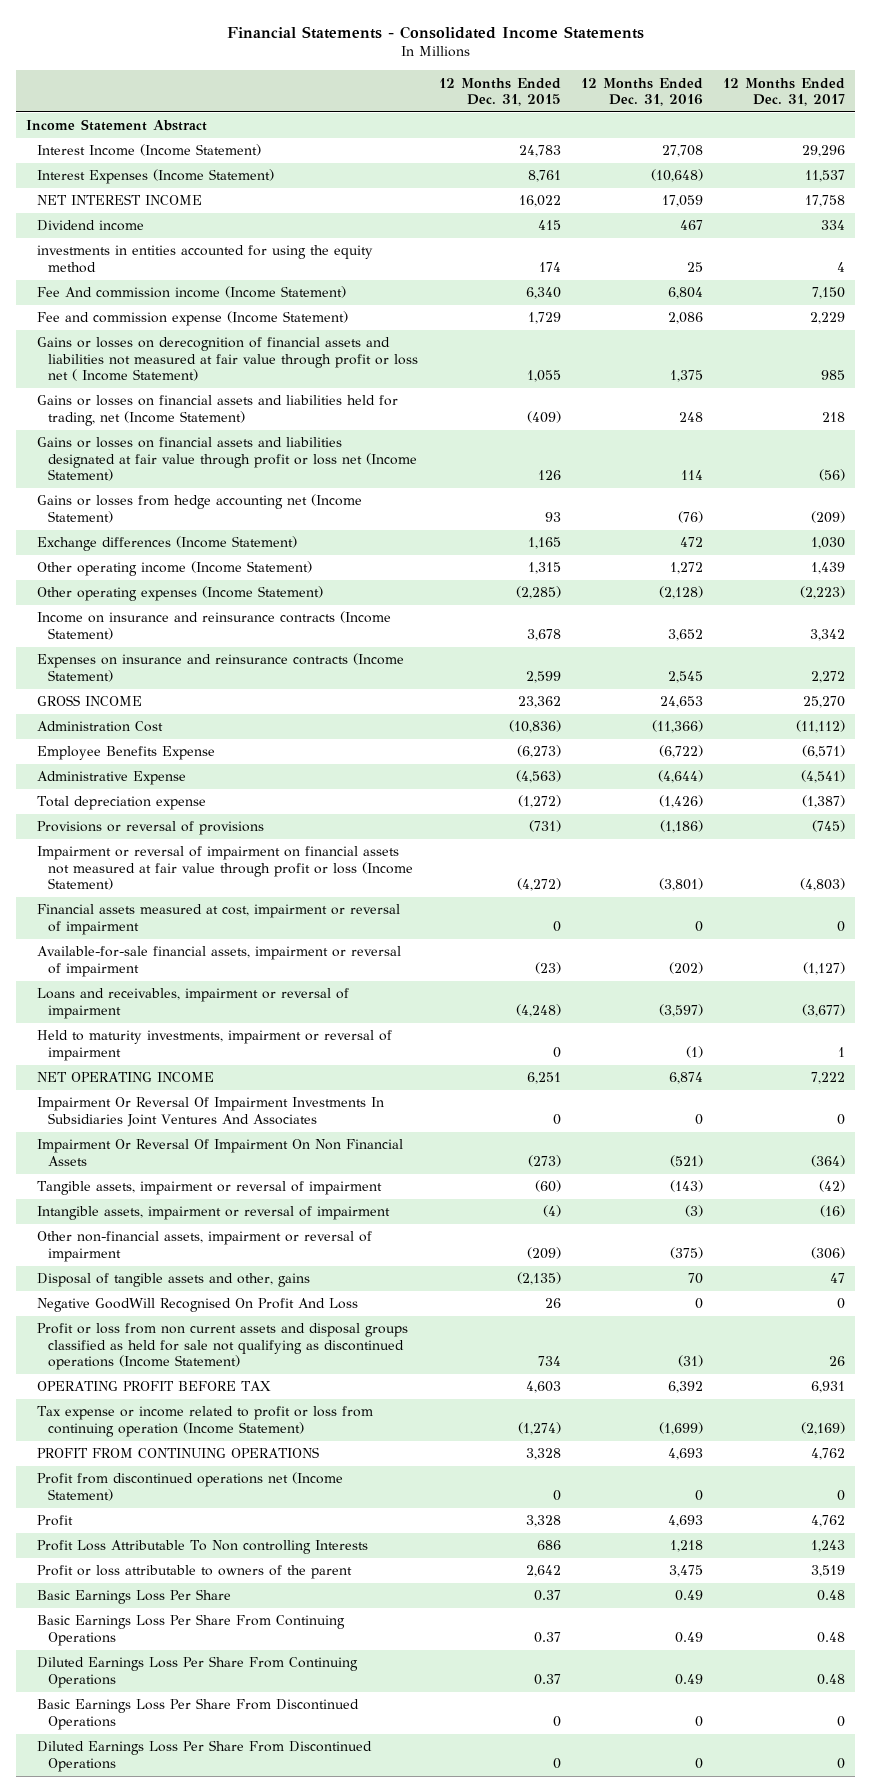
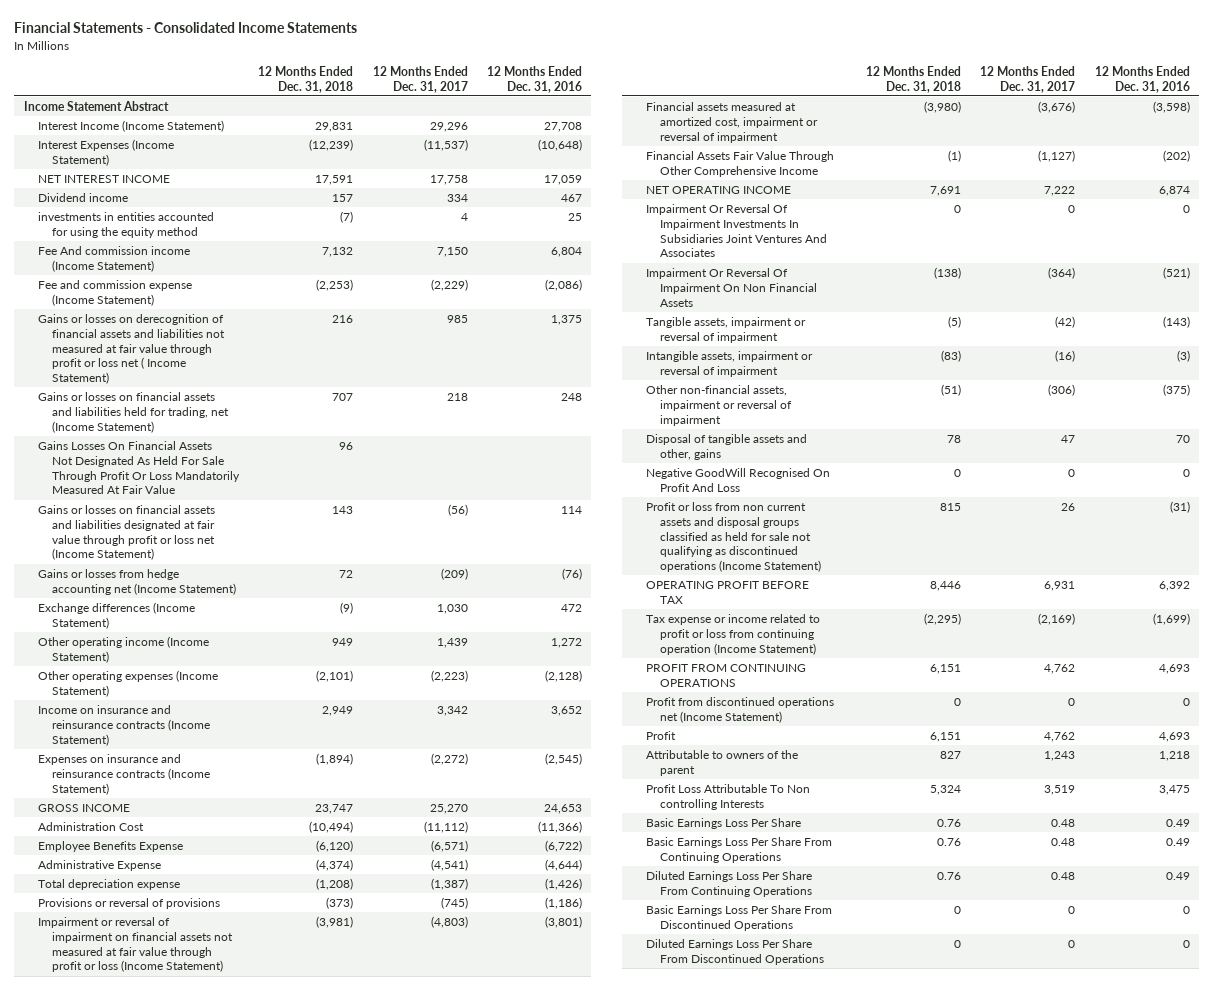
- | 12 Months Ended Dec. 31, 2015 | 12 Months Ended Dec. 31, 2016 | 12 Months Ended Dec. 31, 2017
+ | 12 Months Ended Dec. 31, 2018 | 12 Months Ended Dec. 31, 2017 | 12 Months Ended Dec. 31, 2016
- Interest Expenses (Income Statement) | 8,761 | (10,648) | 11,537
+ Interest Expenses (Income Statement) | (12,239) | (11,537) | (10,648)
- Fee and commission expense (Income Statement) | 1,729 | 2,086 | 2,229
+ Fee and commission expense (Income Statement) | (2,253) | (2,229) | (2,086)
+ Gains Losses On Financial Assets Not Designated As Held For Sale Through Profit Or Loss Mandatorily Measured At Fair Value | 96 | |
- Expenses on insurance and reinsurance contracts (Income Statement) | 2,599 | 2,545 | 2,272
+ Expenses on insurance and reinsurance contracts (Income Statement) | (1,894) | (2,272) | (2,545)
- Financial assets measured at cost, impairment or reversal of impairment | 0 | 0 | 0
- Available-for-sale financial assets, impairment or reversal of impairment | (23) | (202) | (1,127)
- Loans and receivables, impairment or reversal of impairment | (4,248) | (3,597) | (3,677)
- Held to maturity investments, impairment or reversal of impairment | 0 | (1) | 1
+ Financial assets measured at amortized cost, impairment or reversal of impairment | (3,980) | (3,676) | (3,598)
+ Financial Assets Fair Value Through Other Comprehensive Income | (1) | (1,127) | (202)
- Profit Loss Attributable To Non controlling Interests | 686 | 1,218 | 1,243
- Profit or loss attributable to owners of the parent | 2,642 | 3,475 | 3,519
+ Attributable to owners of the parent | 827 | 1,243 | 1,218
+ Profit Loss Attributable To Non controlling Interests | 5,324 | 3,519 | 3,475

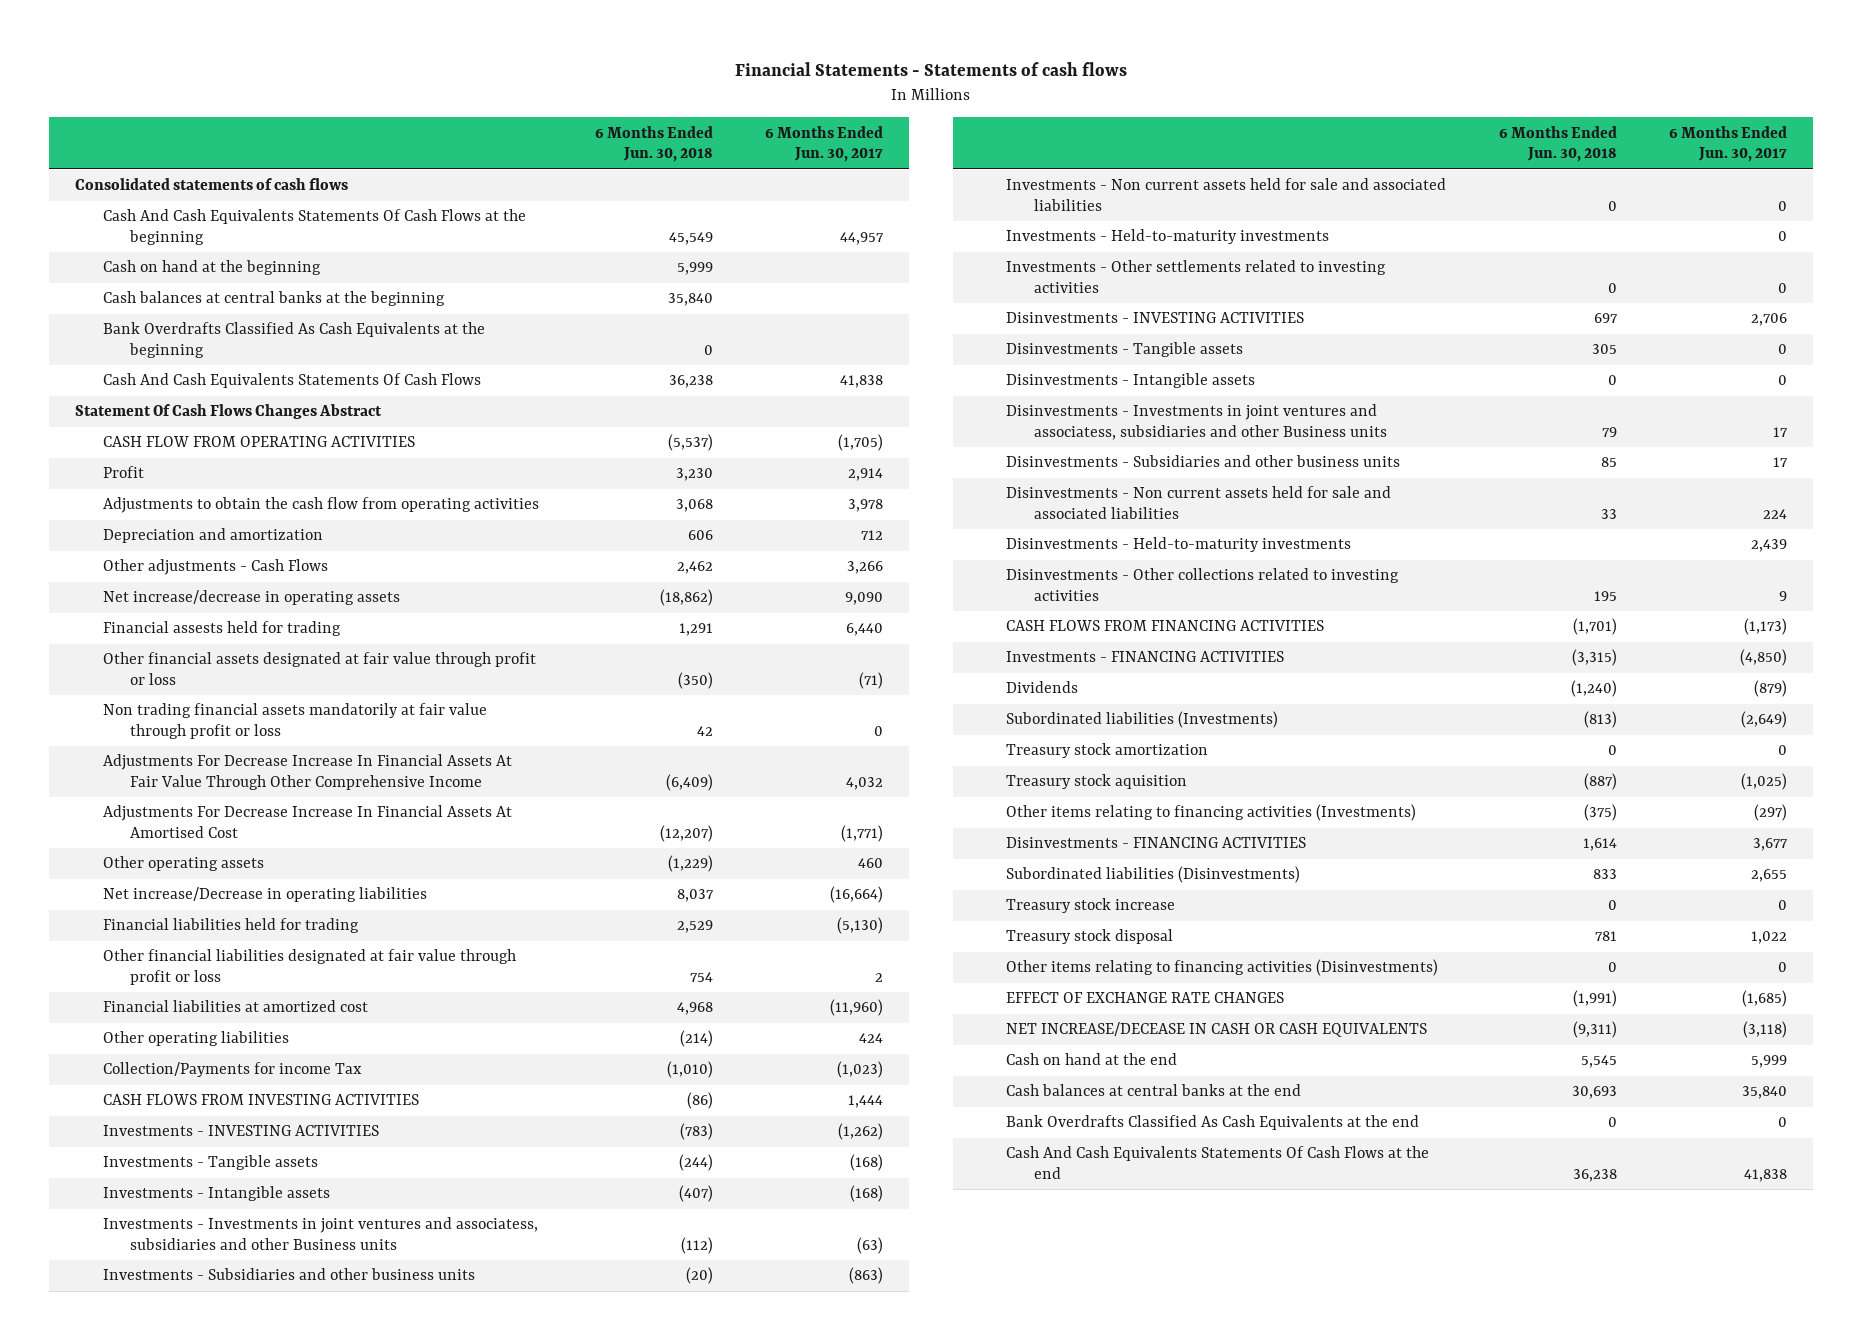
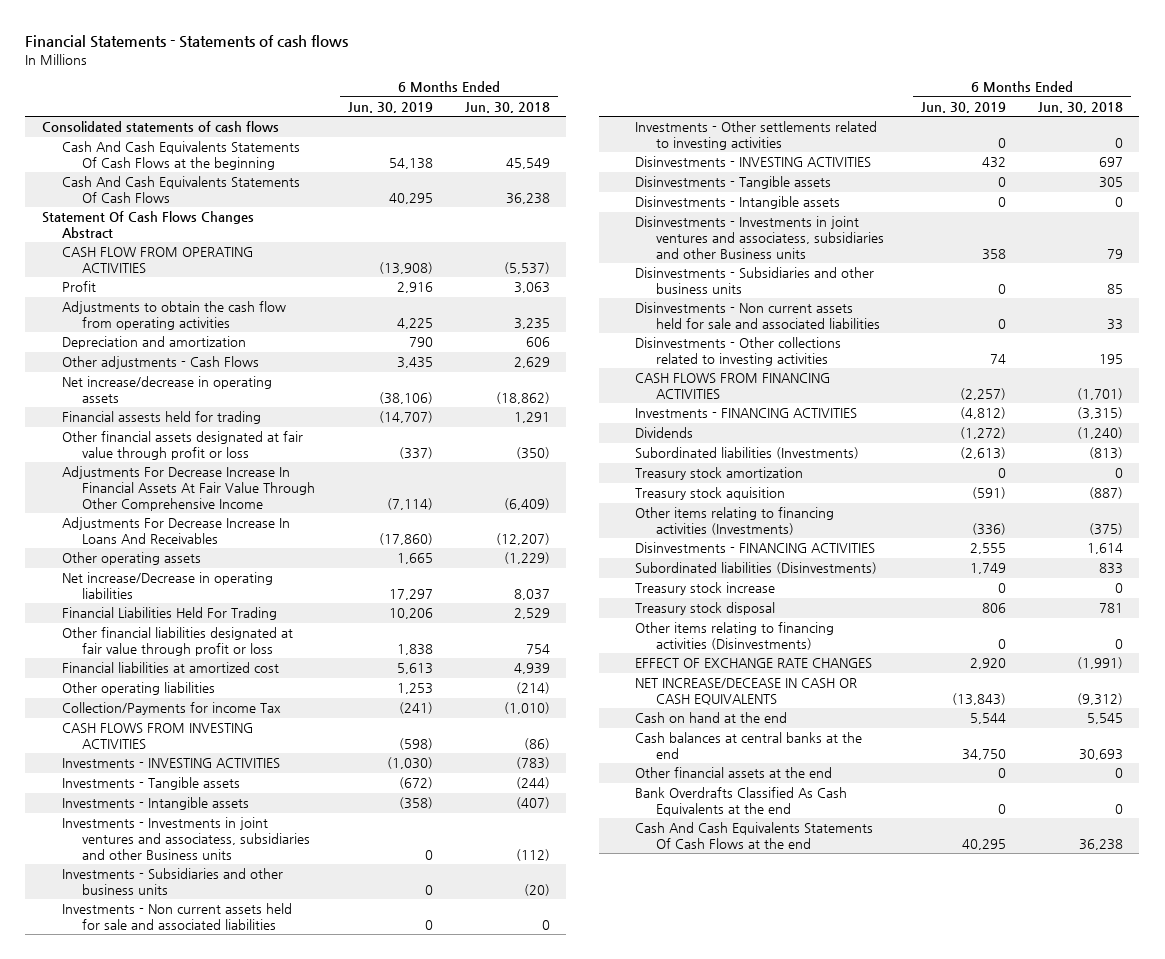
- | 6 Months Ended Jun. 30, 2018 | 6 Months Ended Jun. 30, 2017
+ | 6 Months Ended Jun. 30, 2019 | 6 Months Ended Jun. 30, 2018
- Cash on hand at the beginning | 5,999 |
- Cash balances at central banks at the beginning | 35,840 |
- Bank Overdrafts Classified As Cash Equivalents at the beginning | 0 |
- Profit | 3,230 | 2,914
- Adjustments to obtain the cash flow from operating activities | 3,068 | 3,978
+ Profit | 2,916 | 3,063
+ Adjustments to obtain the cash flow from operating activities | 4,225 | 3,235
- Other adjustments - Cash Flows | 2,462 | 3,266
+ Other adjustments - Cash Flows | 3,435 | 2,629
- Non trading financial assets mandatorily at fair value through profit or loss | 42 | 0
- Adjustments For Decrease Increase In Financial Assets At Amortised Cost | (12,207) | (1,771)
+ Adjustments For Decrease Increase In Loans And Receivables | (17,860) | (12,207)
- Financial liabilities held for trading | 2,529 | (5,130)
+ Financial Liabilities Held For Trading | 10,206 | 2,529
- Financial liabilities at amortized cost | 4,968 | (11,960)
+ Financial liabilities at amortized cost | 5,613 | 4,939
- Investments - Held-to-maturity investments | | 0
- Disinvestments - Held-to-maturity investments | | 2,439
- NET INCREASE/DECEASE IN CASH OR CASH EQUIVALENTS | (9,311) | (3,118)
+ NET INCREASE/DECEASE IN CASH OR CASH EQUIVALENTS | (13,843) | (9,312)
+ Other financial assets at the end | 0 | 0

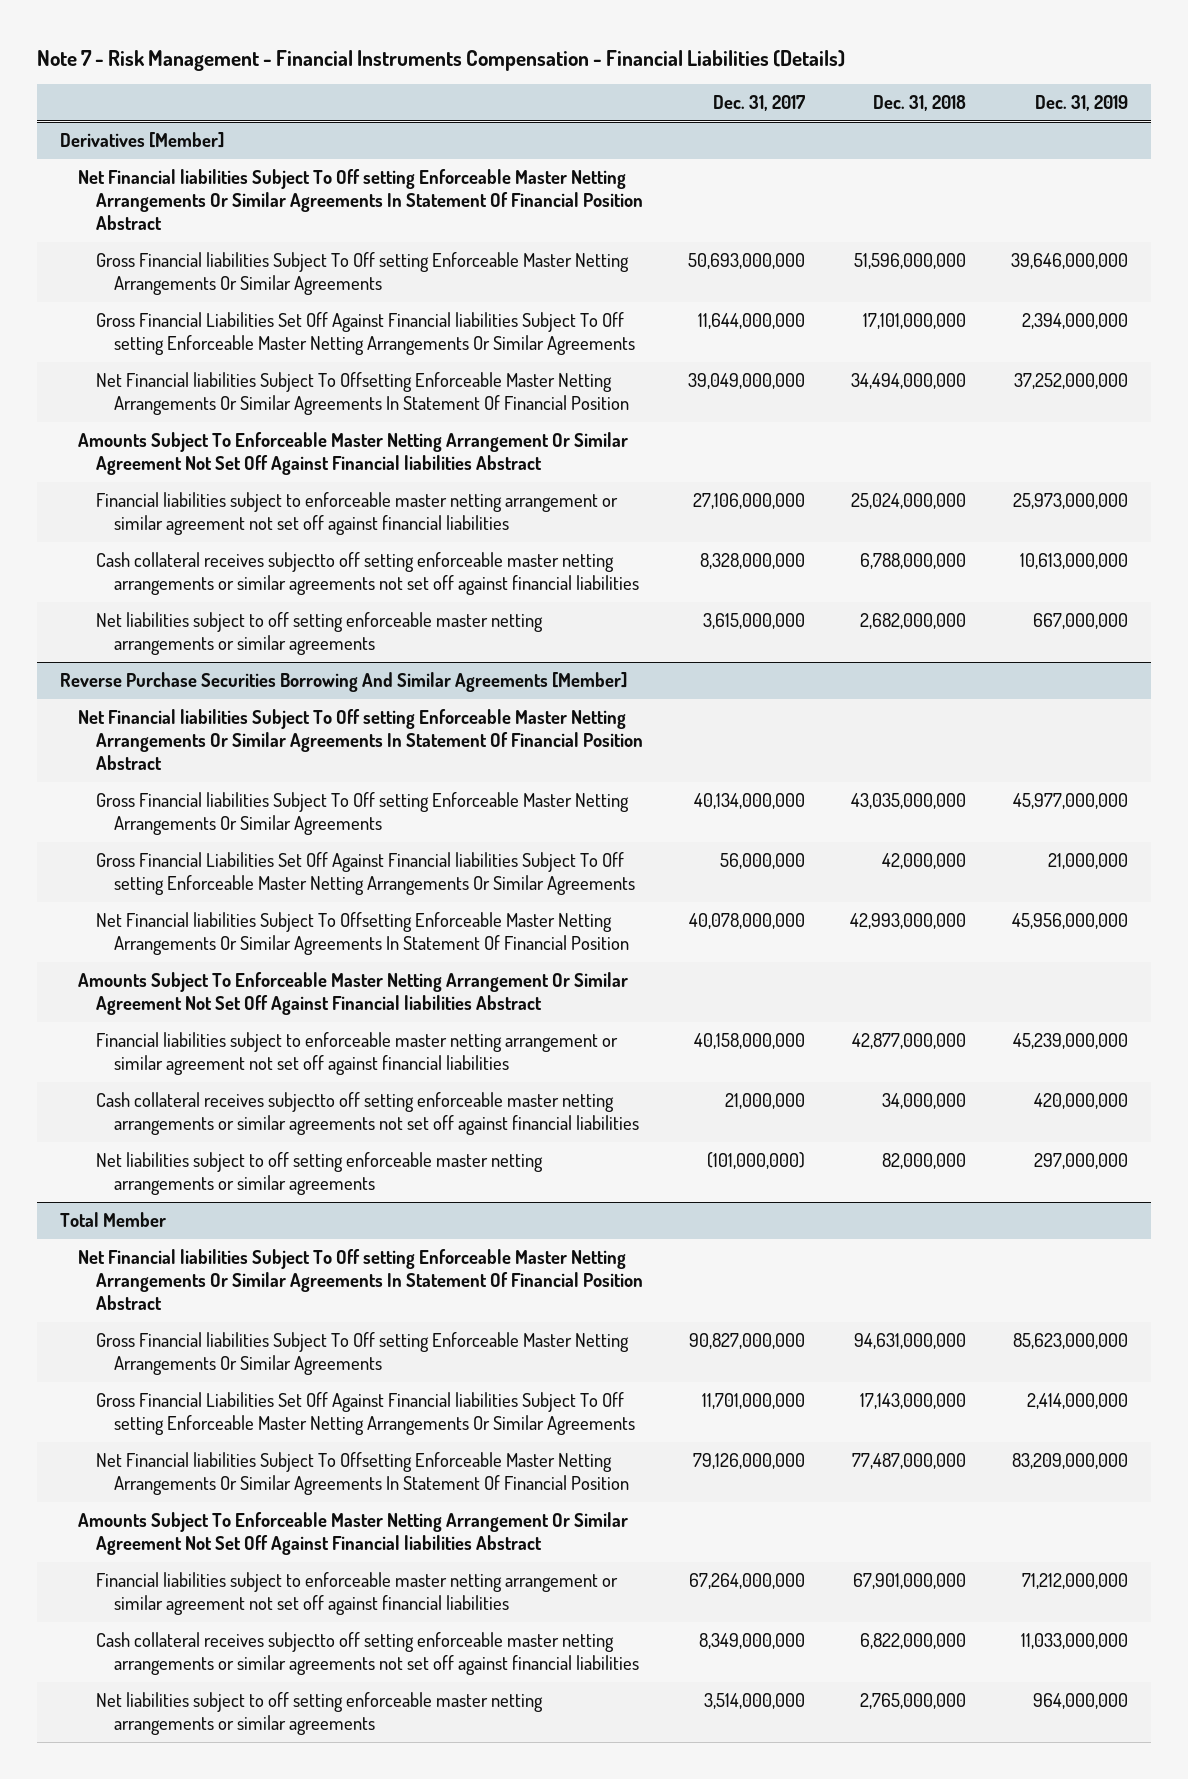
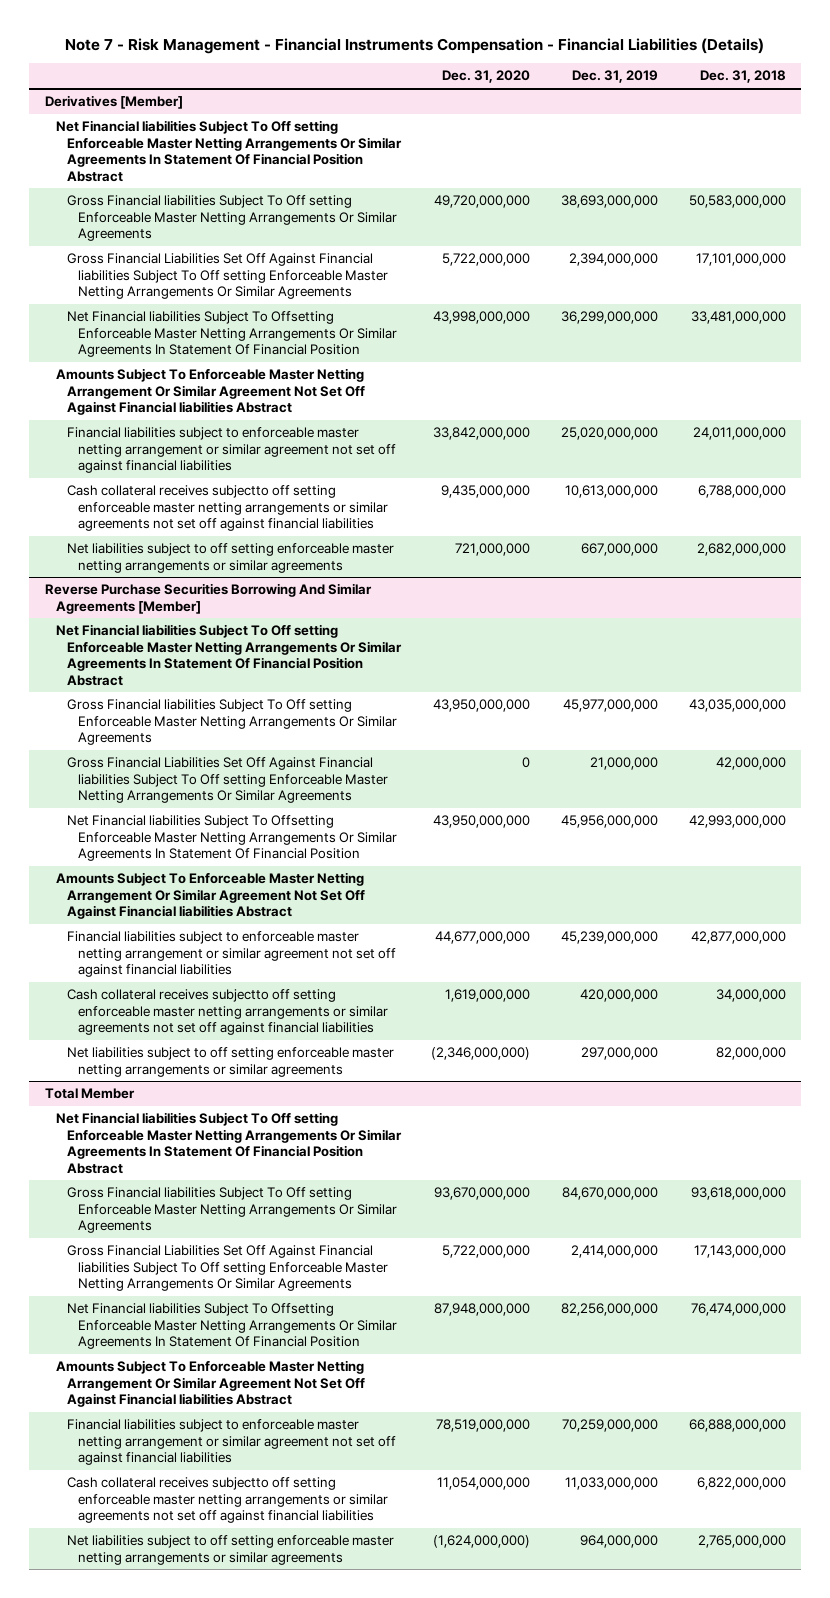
- | Dec. 31, 2017 | Dec. 31, 2018 | Dec. 31, 2019
+ | Dec. 31, 2020 | Dec. 31, 2019 | Dec. 31, 2018
@ Derivatives [Member]
- Gross Financial liabilities Subject To Off setting Enforceable Master Netting Arrangements Or Similar Agreements | 50,693,000,000 | 51,596,000,000 | 39,646,000,000
+ Gross Financial liabilities Subject To Off setting Enforceable Master Netting Arrangements Or Similar Agreements | 49,720,000,000 | 38,693,000,000 | 50,583,000,000
- Net Financial liabilities Subject To Offsetting Enforceable Master Netting Arrangements Or Similar Agreements In Statement Of Financial Position | 39,049,000,000 | 34,494,000,000 | 37,252,000,000
+ Net Financial liabilities Subject To Offsetting Enforceable Master Netting Arrangements Or Similar Agreements In Statement Of Financial Position | 43,998,000,000 | 36,299,000,000 | 33,481,000,000
- Financial liabilities subject to enforceable master netting arrangement or similar agreement not set off against financial liabilities | 27,106,000,000 | 25,024,000,000 | 25,973,000,000
+ Financial liabilities subject to enforceable master netting arrangement or similar agreement not set off against financial liabilities | 33,842,000,000 | 25,020,000,000 | 24,011,000,000
@ Total Member
- Gross Financial liabilities Subject To Off setting Enforceable Master Netting Arrangements Or Similar Agreements | 90,827,000,000 | 94,631,000,000 | 85,623,000,000
+ Gross Financial liabilities Subject To Off setting Enforceable Master Netting Arrangements Or Similar Agreements | 93,670,000,000 | 84,670,000,000 | 93,618,000,000
- Net Financial liabilities Subject To Offsetting Enforceable Master Netting Arrangements Or Similar Agreements In Statement Of Financial Position | 79,126,000,000 | 77,487,000,000 | 83,209,000,000
+ Net Financial liabilities Subject To Offsetting Enforceable Master Netting Arrangements Or Similar Agreements In Statement Of Financial Position | 87,948,000,000 | 82,256,000,000 | 76,474,000,000
- Financial liabilities subject to enforceable master netting arrangement or similar agreement not set off against financial liabilities | 67,264,000,000 | 67,901,000,000 | 71,212,000,000
+ Financial liabilities subject to enforceable master netting arrangement or similar agreement not set off against financial liabilities | 78,519,000,000 | 70,259,000,000 | 66,888,000,000

